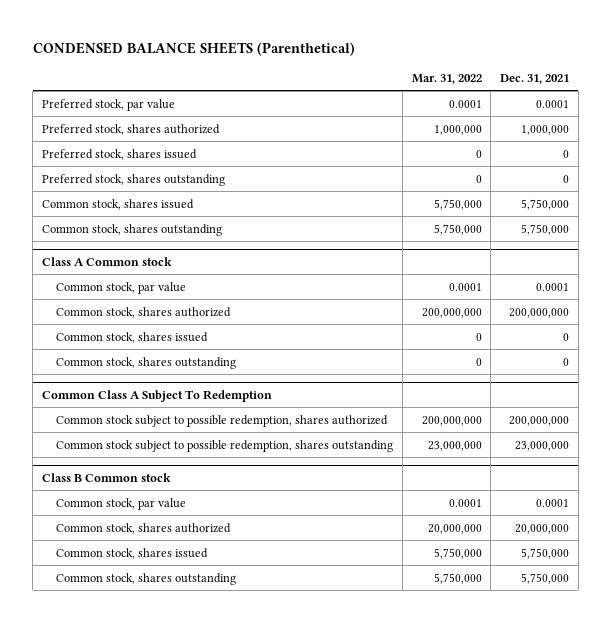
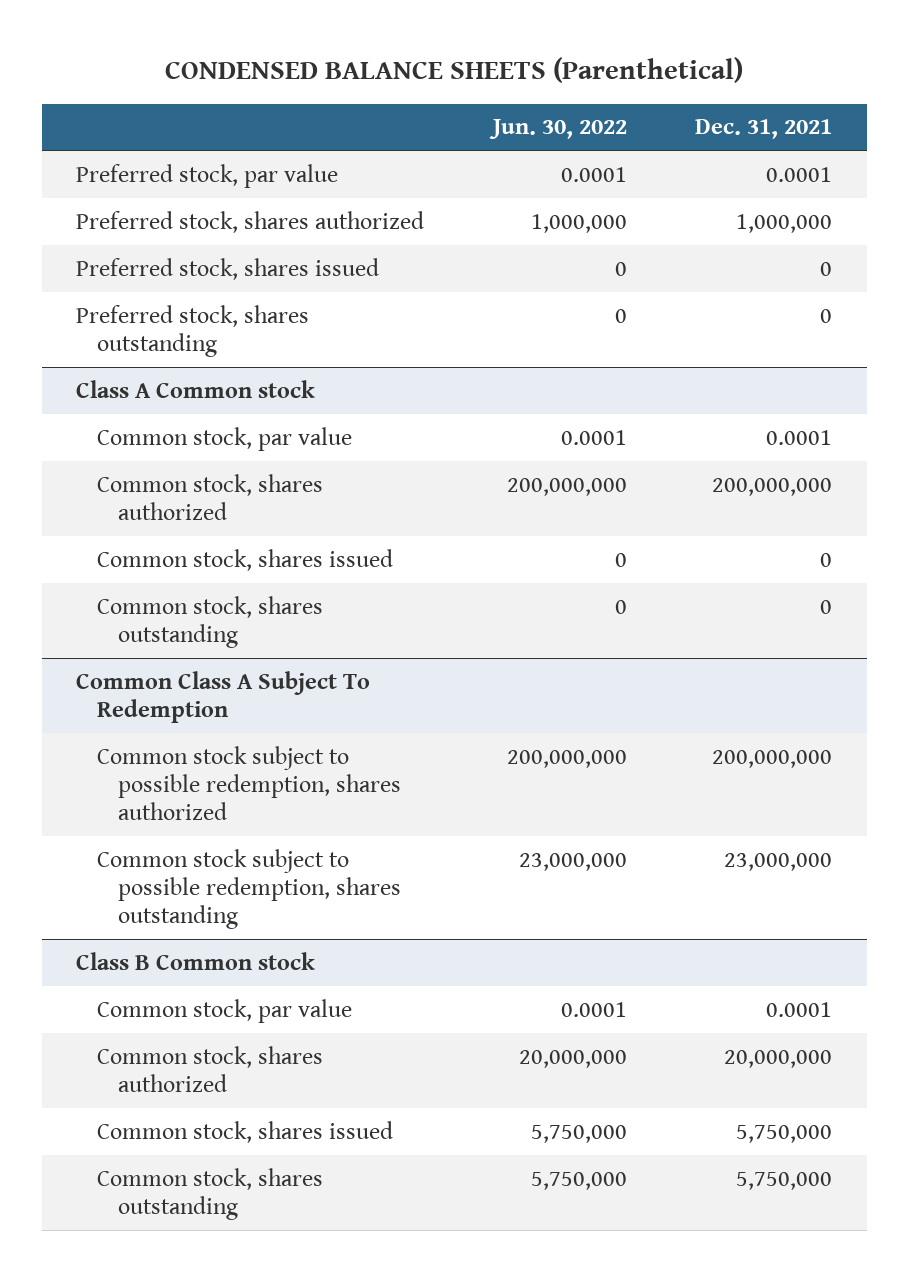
- | Mar. 31, 2022 | Dec. 31, 2021
+ | Jun. 30, 2022 | Dec. 31, 2021
- Common stock, shares issued | 5,750,000 | 5,750,000
- Common stock, shares outstanding | 5,750,000 | 5,750,000

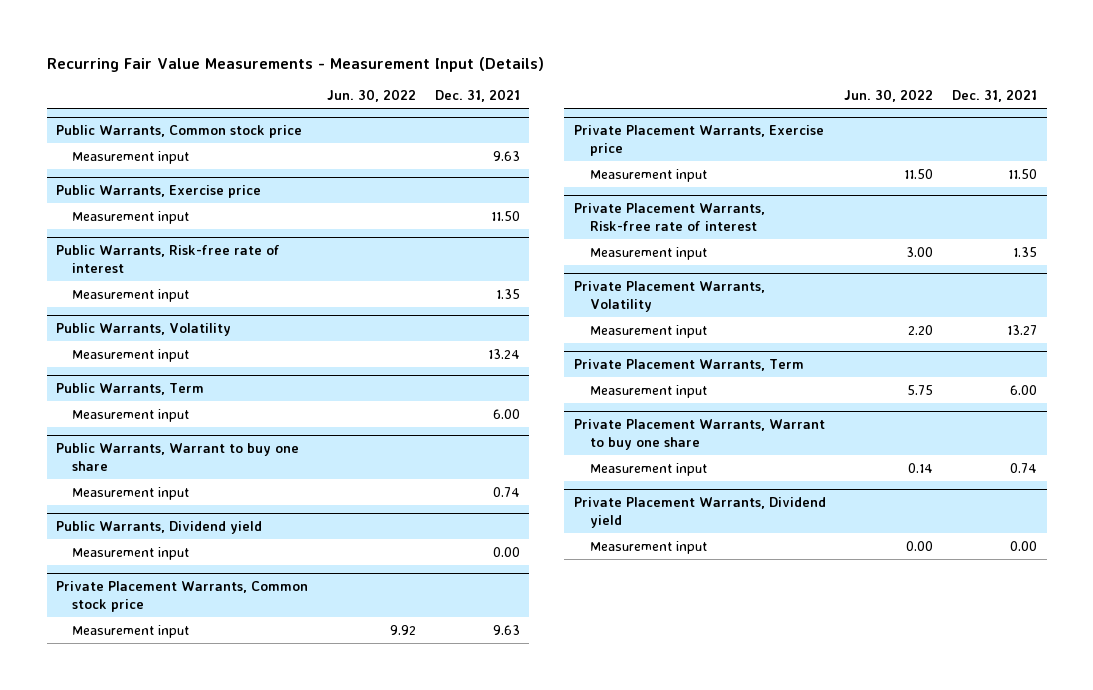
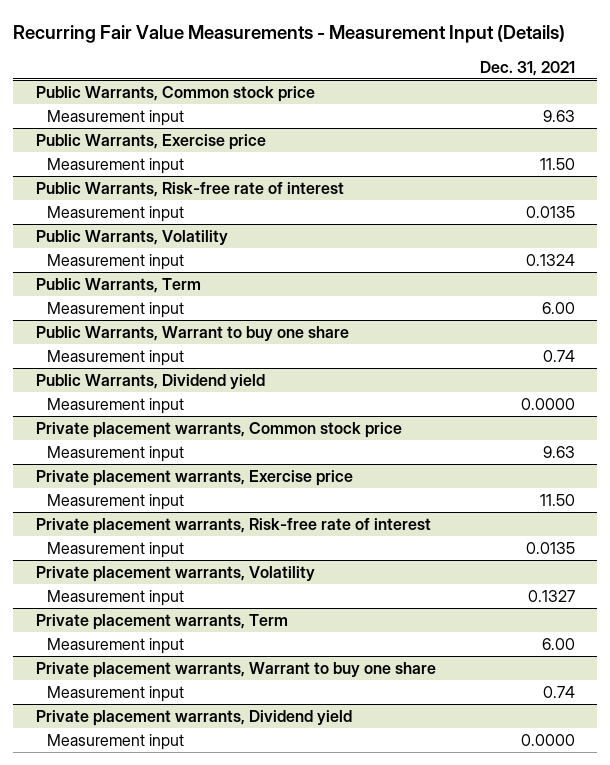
- | Jun. 30, 2022 | Dec. 31, 2021
+ | Dec. 31, 2021
@ Public Warrants, Risk-free rate of interest
- Measurement input | | 1.35
+ Measurement input | 0.0135
@ Public Warrants, Volatility
- Measurement input | | 13.24
+ Measurement input | 0.1324
@ Public Warrants, Dividend yield
- Measurement input | | 0.00
- Private Placement Warrants, Common stock price
@ Public Warrants, Dividend yield
+ Measurement input | 0.0000
+ Private placement warrants, Common stock price
- Private Placement Warrants, Exercise price
+ Private placement warrants, Exercise price
- Private Placement Warrants, Risk-free rate of interest
- Measurement input | 3.00 | 1.35
- Private Placement Warrants, Volatility
- Measurement input | 2.20 | 13.27
- Private Placement Warrants, Term
+ Private placement warrants, Risk-free rate of interest
+ Measurement input | 0.0135
+ Private placement warrants, Volatility
+ Measurement input | 0.1327
+ Private placement warrants, Term
- Private Placement Warrants, Warrant to buy one share
+ Private placement warrants, Warrant to buy one share
- Private Placement Warrants, Dividend yield
- Measurement input | 0.00 | 0.00
+ Private placement warrants, Dividend yield
+ Measurement input | 0.0000

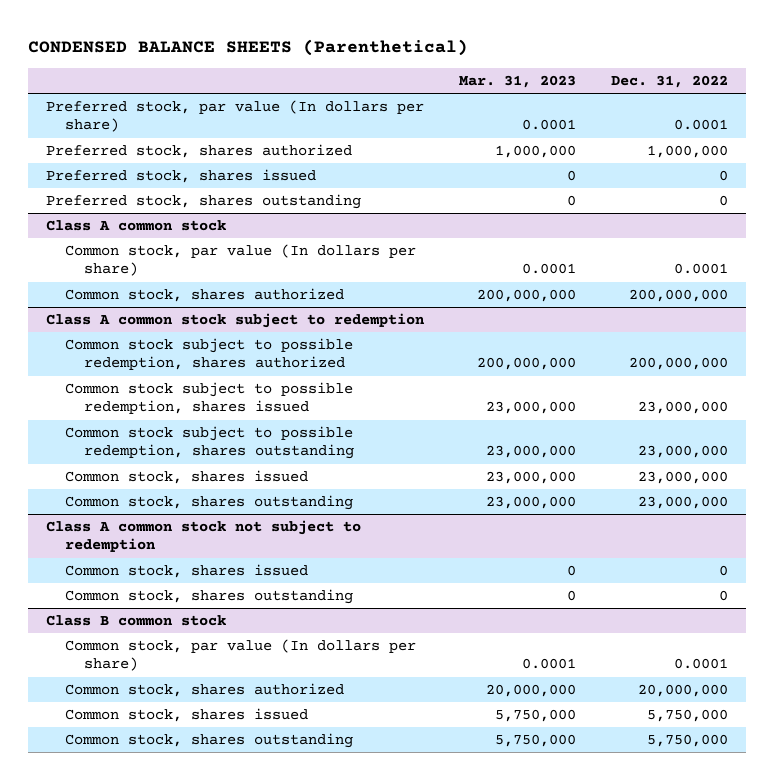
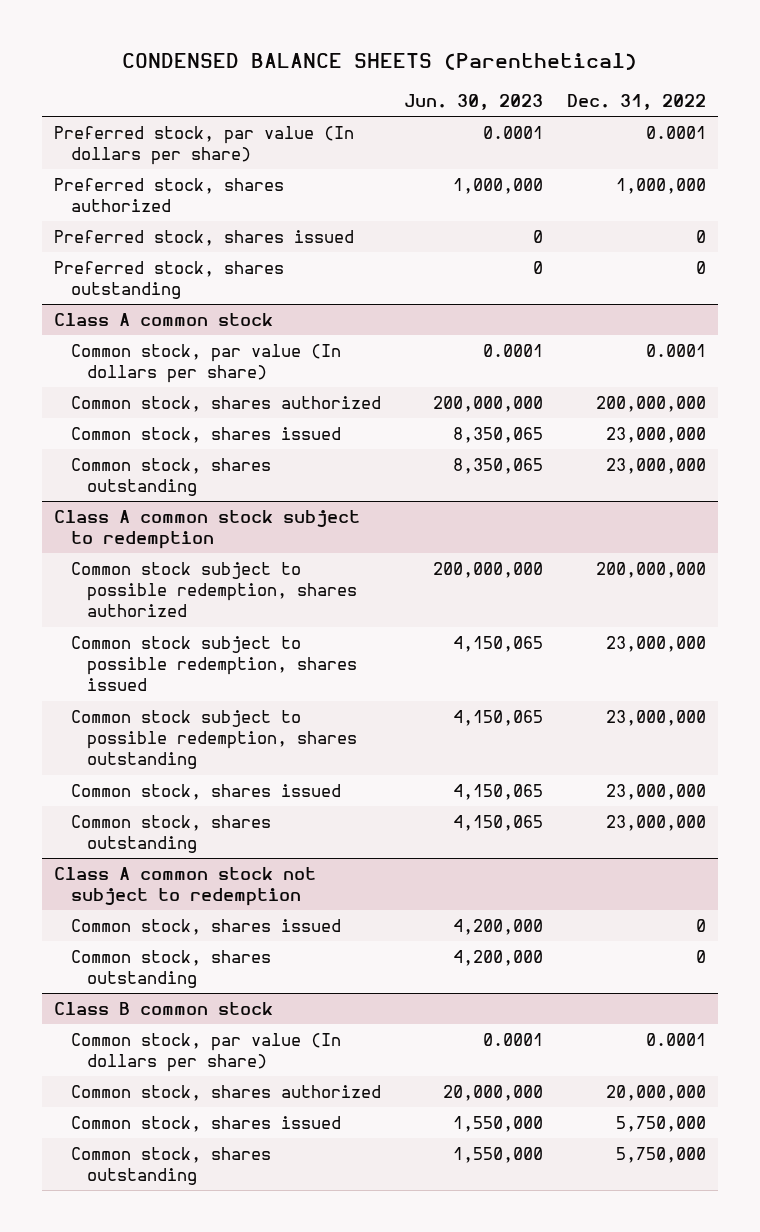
- | Mar. 31, 2023 | Dec. 31, 2022
+ | Jun. 30, 2023 | Dec. 31, 2022
@ Class A common stock
+ Common stock, shares issued | 8,350,065 | 23,000,000
+ Common stock, shares outstanding | 8,350,065 | 23,000,000

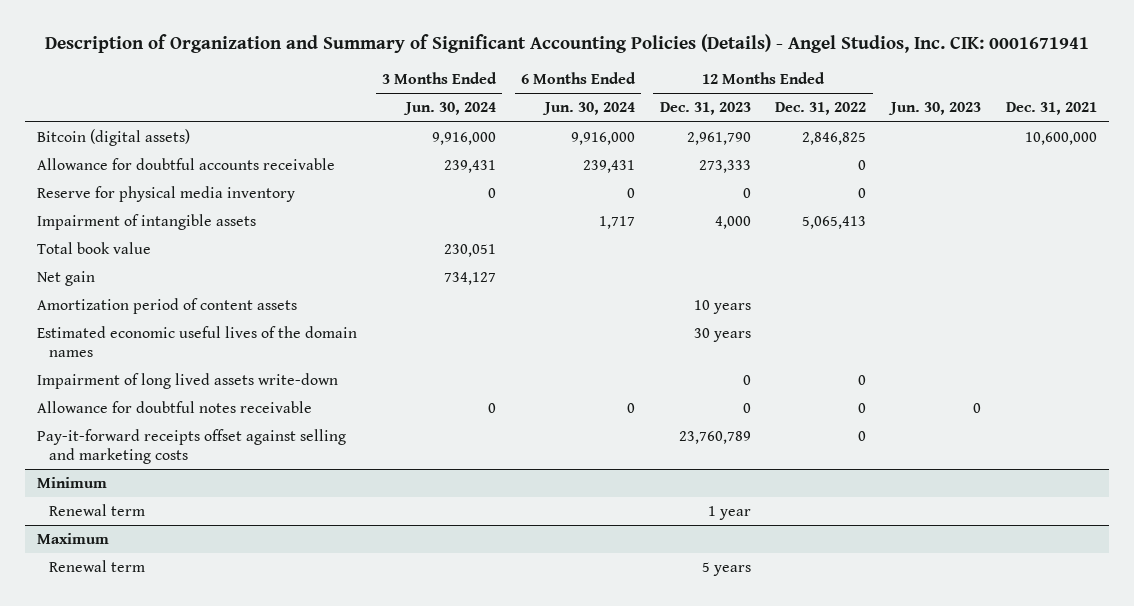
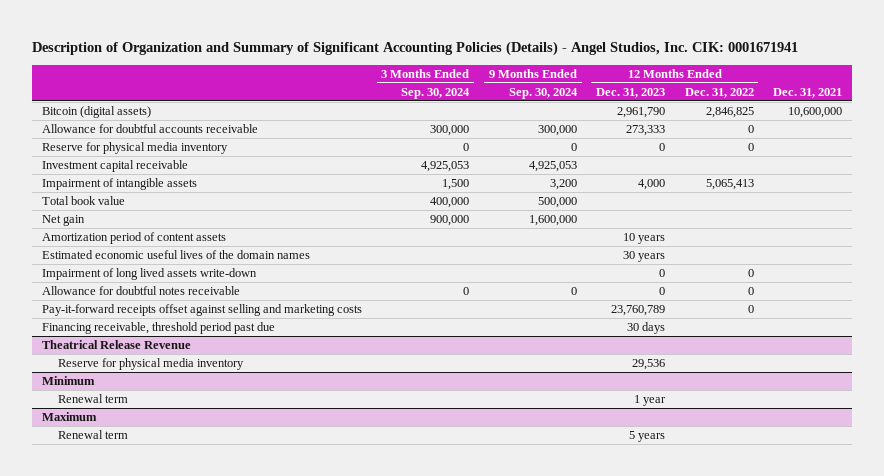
- | 3 Months Ended Jun. 30, 2024 | 6 Months Ended Jun. 30, 2024 | 12 Months Ended Dec. 31, 2023 | 12 Months Ended Dec. 31, 2022 | Jun. 30, 2023 | Dec. 31, 2021
+ | 3 Months Ended Sep. 30, 2024 | 9 Months Ended Sep. 30, 2024 | 12 Months Ended Dec. 31, 2023 | 12 Months Ended Dec. 31, 2022 | Dec. 31, 2021
+ Investment capital receivable | 4,925,053 | 4,925,053 | | |
+ Financing receivable, threshold period past due | | | 30 days | |
+ Theatrical Release Revenue
+ Reserve for physical media inventory | | | 29,536 | |

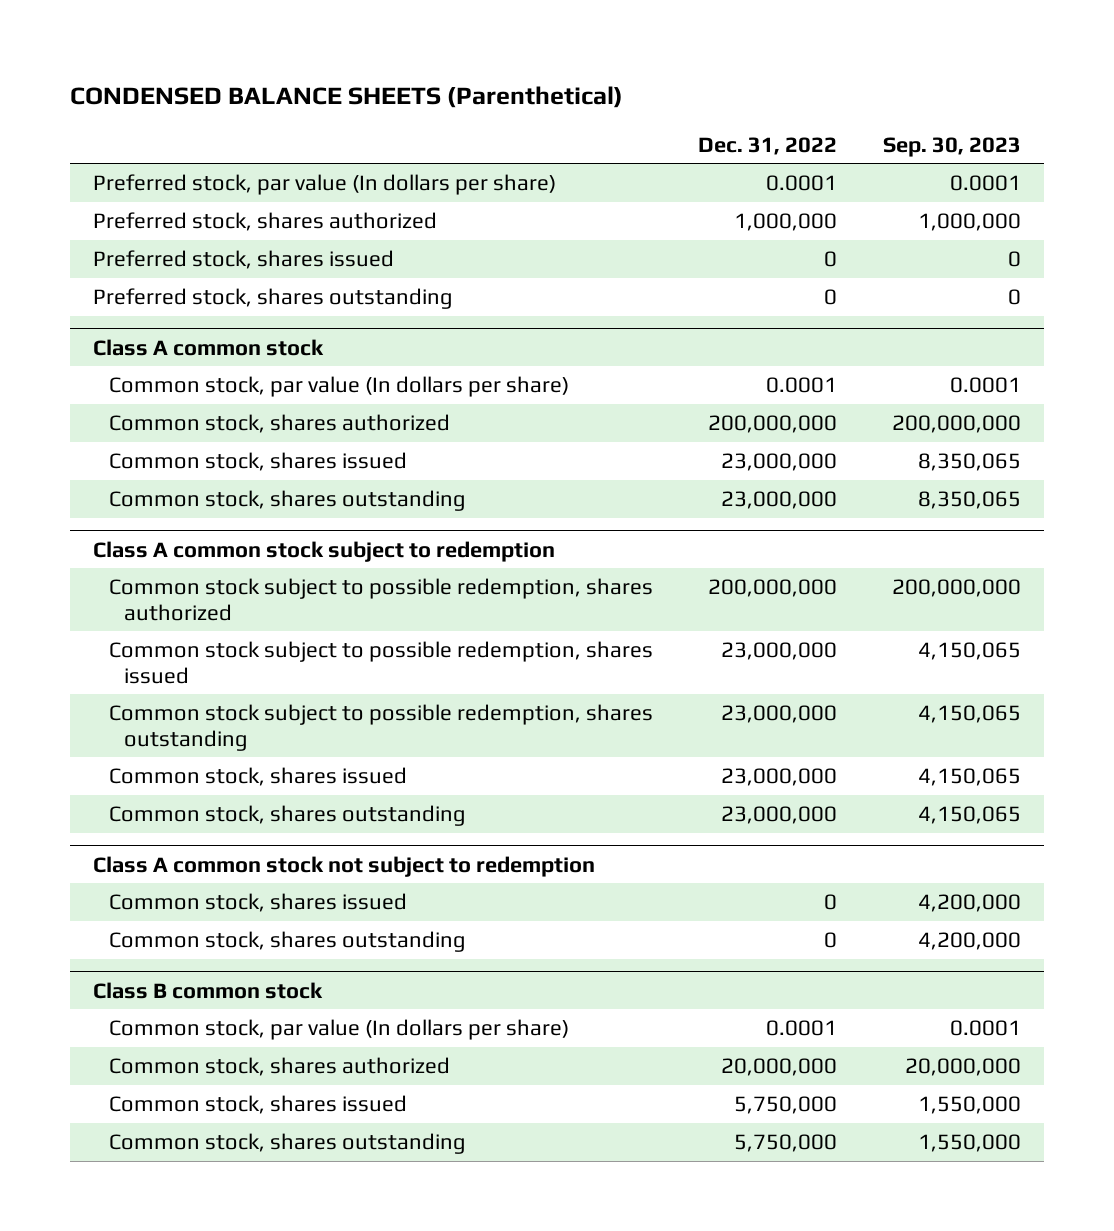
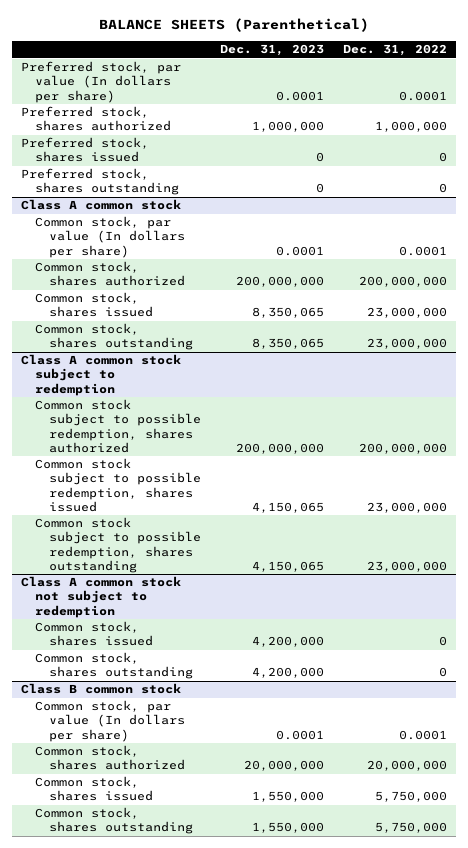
- CONDENSED BALANCE SHEETS (Parenthetical)
+ BALANCE SHEETS (Parenthetical)
- | Dec. 31, 2022 | Sep. 30, 2023
+ | Dec. 31, 2023 | Dec. 31, 2022
@ Class A common stock subject to redemption
- Common stock, shares issued | 23,000,000 | 4,150,065
- Common stock, shares outstanding | 23,000,000 | 4,150,065

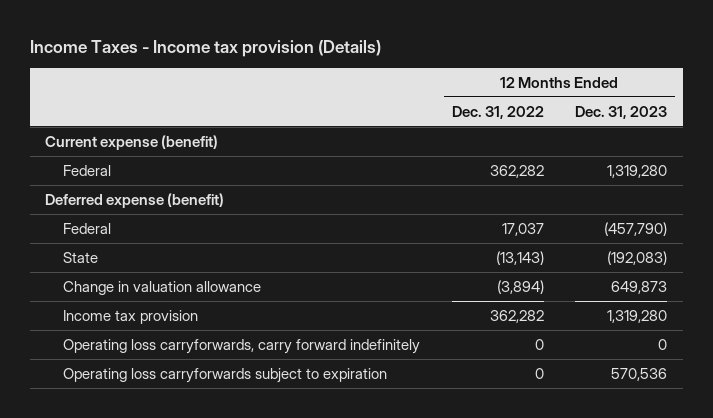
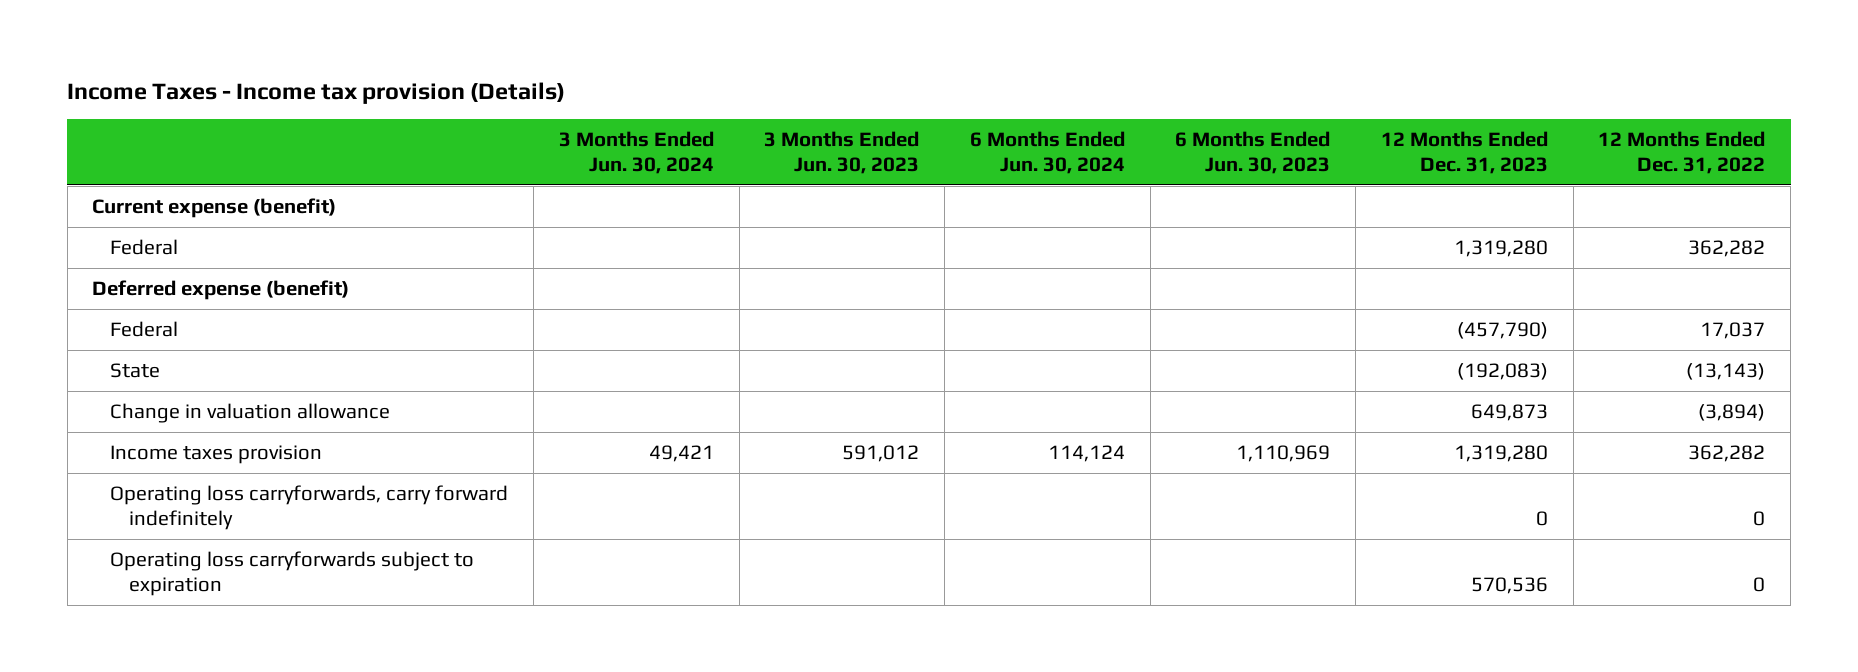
- | 12 Months Ended Dec. 31, 2022 | 12 Months Ended Dec. 31, 2023
+ | 3 Months Ended Jun. 30, 2024 | 3 Months Ended Jun. 30, 2023 | 6 Months Ended Jun. 30, 2024 | 6 Months Ended Jun. 30, 2023 | 12 Months Ended Dec. 31, 2023 | 12 Months Ended Dec. 31, 2022
- Income tax provision | 362,282 | 1,319,280
+ Income taxes provision | 49,421 | 591,012 | 114,124 | 1,110,969 | 1,319,280 | 362,282

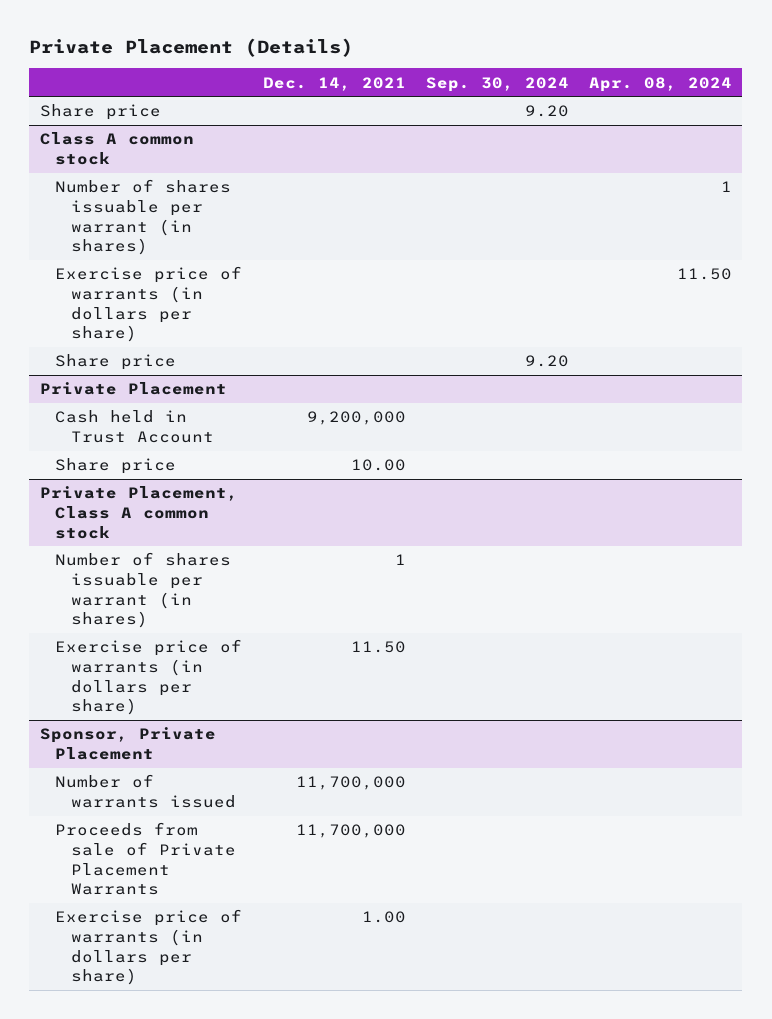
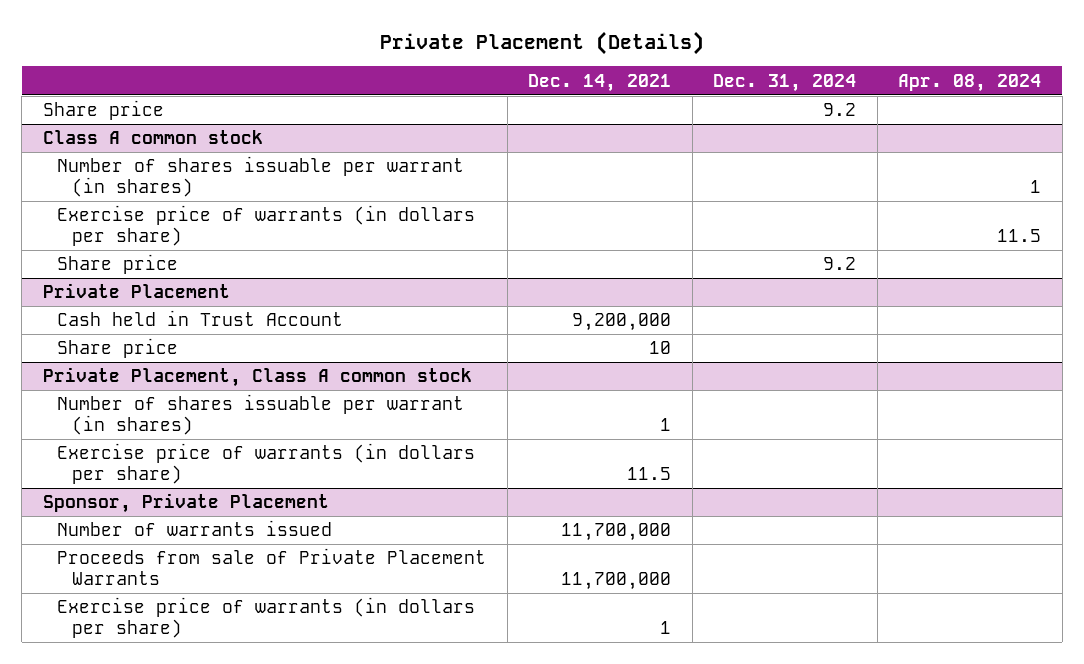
- | Dec. 14, 2021 | Sep. 30, 2024 | Apr. 08, 2024
+ | Dec. 14, 2021 | Dec. 31, 2024 | Apr. 08, 2024
@ Class A common stock
- Exercise price of warrants (in dollars per share) | | | 11.50
+ Exercise price of warrants (in dollars per share) | | | 11.5
@ Private Placement
- Share price | 10.00 | |
+ Share price | 10 | |
@ Private Placement, Class A common stock
- Exercise price of warrants (in dollars per share) | 11.50 | |
+ Exercise price of warrants (in dollars per share) | 11.5 | |
@ Sponsor, Private Placement
- Exercise price of warrants (in dollars per share) | 1.00 | |
+ Exercise price of warrants (in dollars per share) | 1 | |

